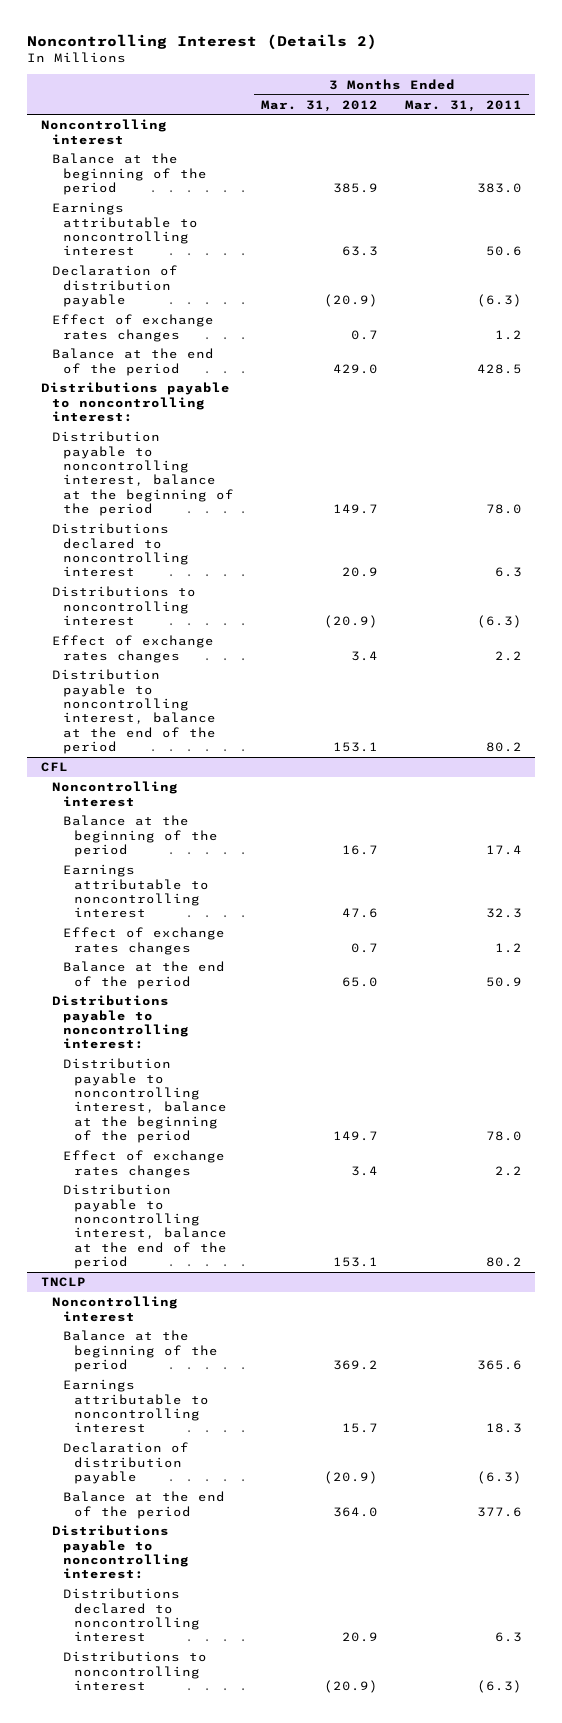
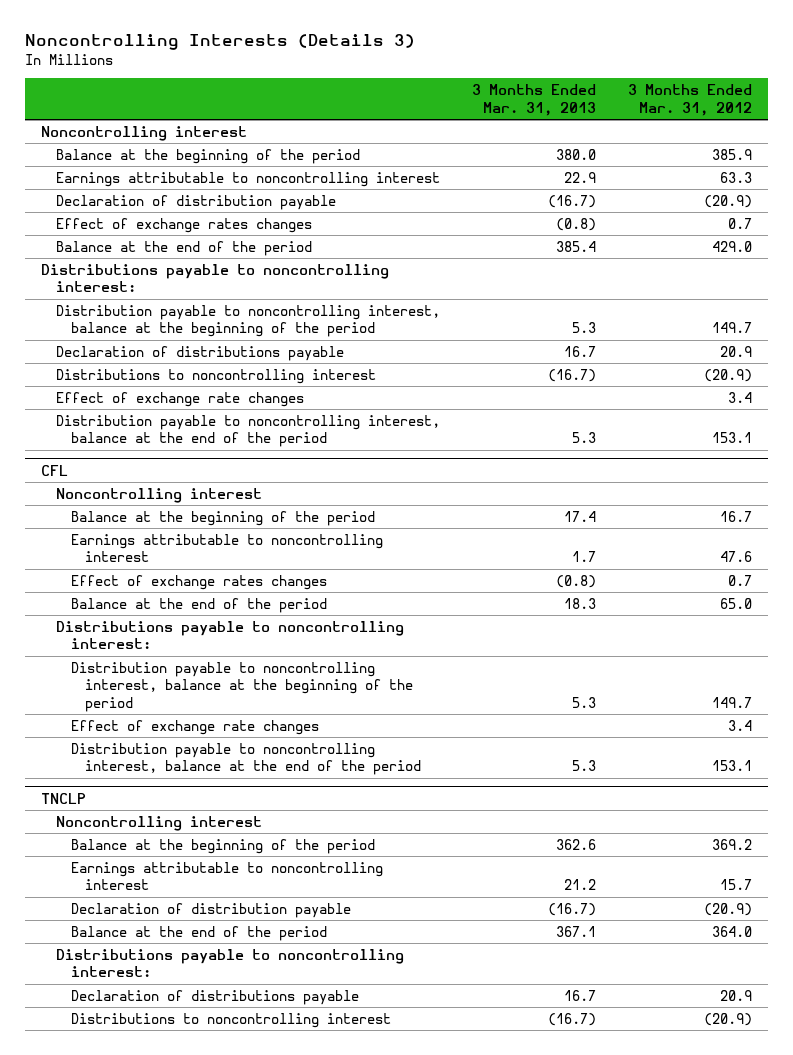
- Noncontrolling Interest (Details 2)
+ Noncontrolling Interests (Details 3)
- | 3 Months Ended Mar. 31, 2012 | 3 Months Ended Mar. 31, 2011
+ | 3 Months Ended Mar. 31, 2013 | 3 Months Ended Mar. 31, 2012
- Distributions declared to noncontrolling interest | 20.9 | 6.3
+ Declaration of distributions payable | 16.7 | 20.9
- Effect of exchange rates changes | 3.4 | 2.2
+ Effect of exchange rate changes | | 3.4
@ CFL
- Effect of exchange rates changes | 3.4 | 2.2
+ Effect of exchange rate changes | | 3.4
@ TNCLP
- Distributions declared to noncontrolling interest | 20.9 | 6.3
+ Declaration of distributions payable | 16.7 | 20.9

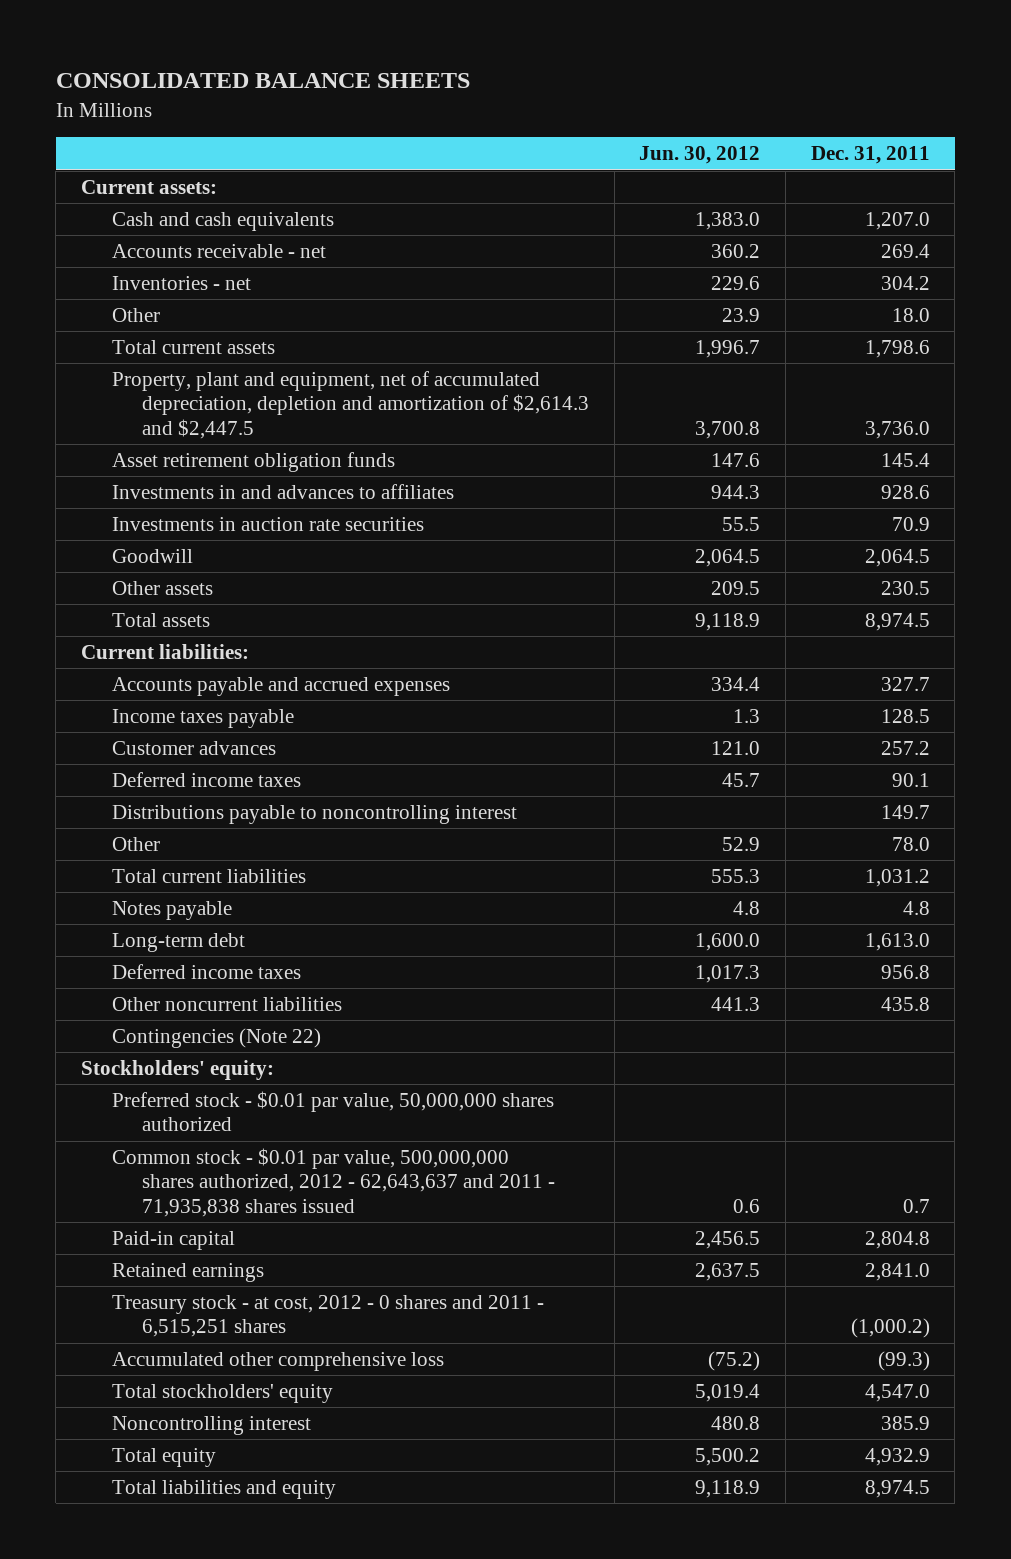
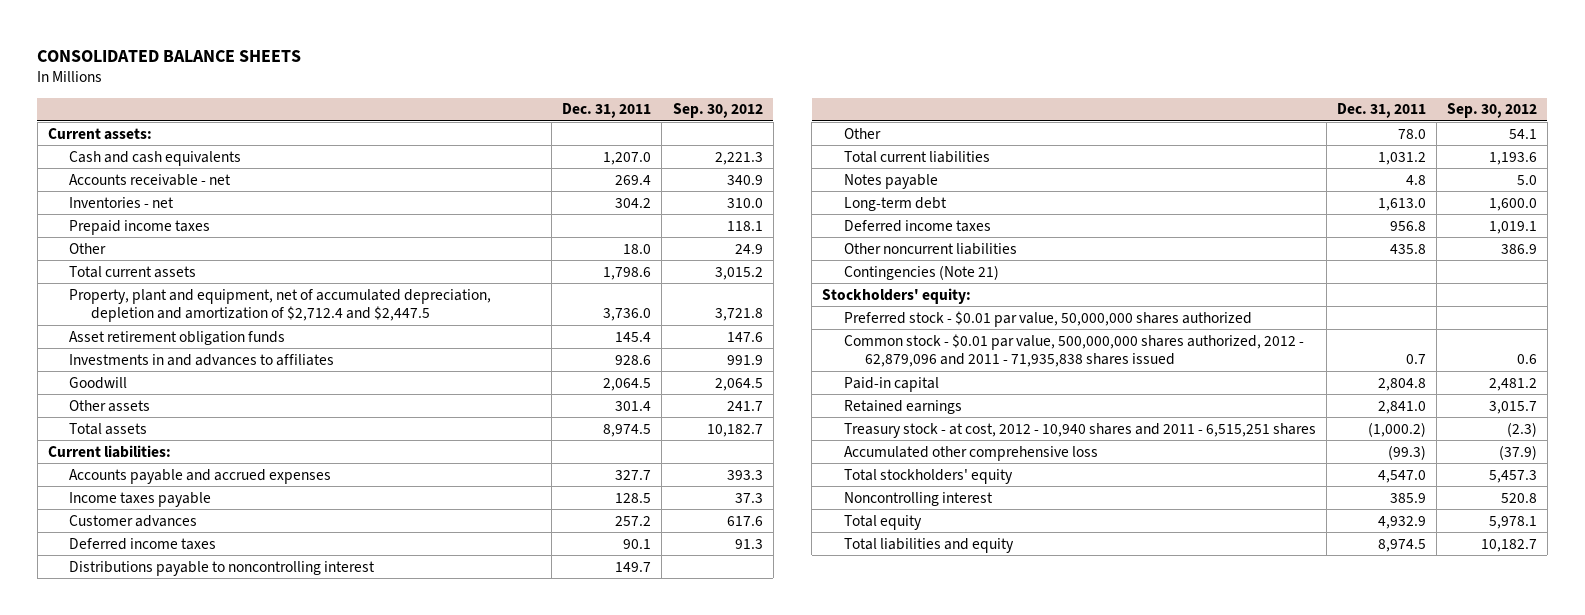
- | Jun. 30, 2012 | Dec. 31, 2011
+ | Dec. 31, 2011 | Sep. 30, 2012
+ Prepaid income taxes | | 118.1
- Property, plant and equipment, net of accumulated depreciation, depletion and amortization of $2,614.3 and $2,447.5 | 3,700.8 | 3,736.0
+ Property, plant and equipment, net of accumulated depreciation, depletion and amortization of $2,712.4 and $2,447.5 | 3,736.0 | 3,721.8
- Investments in auction rate securities | 55.5 | 70.9
- Other assets | 209.5 | 230.5
+ Other assets | 301.4 | 241.7
- Contingencies (Note 22)
+ Contingencies (Note 21)
- Common stock - $0.01 par value, 500,000,000 shares authorized, 2012 - 62,643,637 and 2011 - 71,935,838 shares issued | 0.6 | 0.7
+ Common stock - $0.01 par value, 500,000,000 shares authorized, 2012 - 62,879,096 and 2011 - 71,935,838 shares issued | 0.7 | 0.6
- Treasury stock - at cost, 2012 - 0 shares and 2011 - 6,515,251 shares | | (1,000.2)
+ Treasury stock - at cost, 2012 - 10,940 shares and 2011 - 6,515,251 shares | (1,000.2) | (2.3)

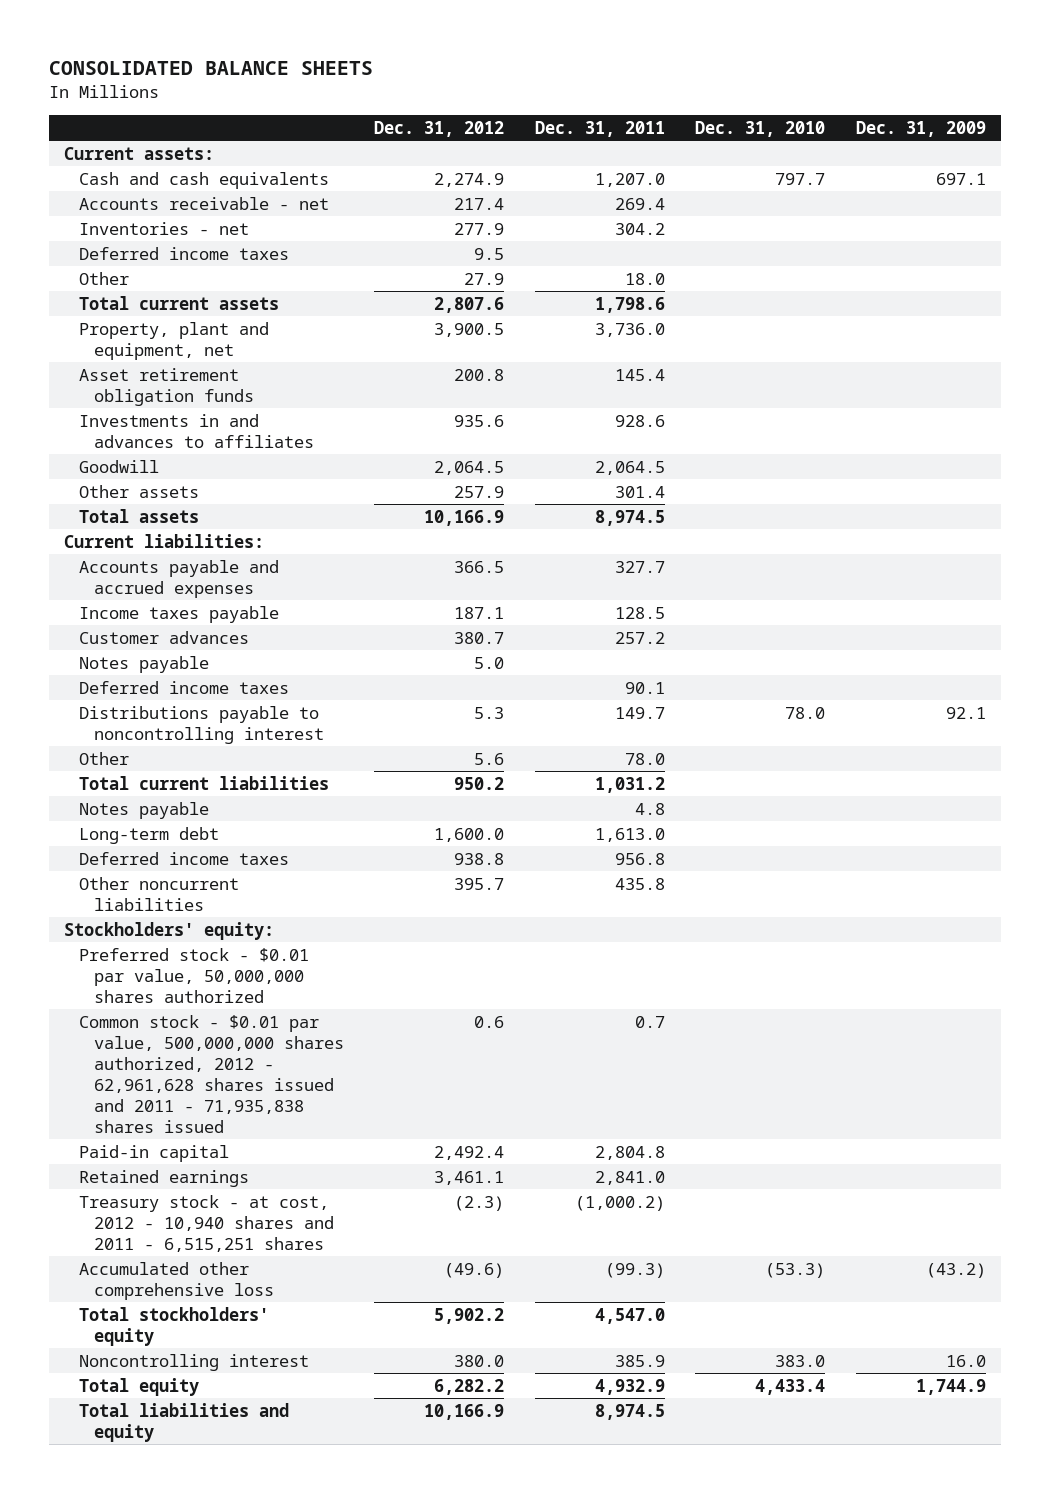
- | Dec. 31, 2011 | Sep. 30, 2012
+ | Dec. 31, 2012 | Dec. 31, 2011 | Dec. 31, 2010 | Dec. 31, 2009
- Prepaid income taxes | | 118.1
+ Deferred income taxes | 9.5 | | |
- Property, plant and equipment, net of accumulated depreciation, depletion and amortization of $2,712.4 and $2,447.5 | 3,736.0 | 3,721.8
+ Property, plant and equipment, net | 3,900.5 | 3,736.0 | |
+ Notes payable | 5.0 | | |
- Contingencies (Note 21)
- Common stock - $0.01 par value, 500,000,000 shares authorized, 2012 - 62,879,096 and 2011 - 71,935,838 shares issued | 0.7 | 0.6
+ Common stock - $0.01 par value, 500,000,000 shares authorized, 2012 - 62,961,628 shares issued and 2011 - 71,935,838 shares issued | 0.6 | 0.7 | |

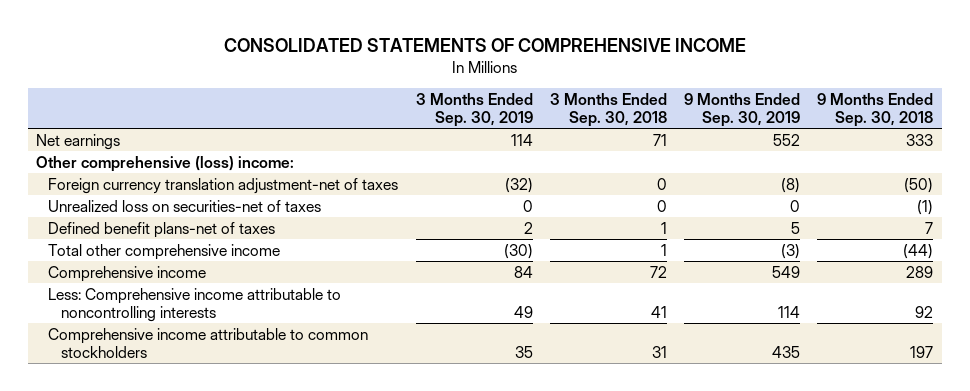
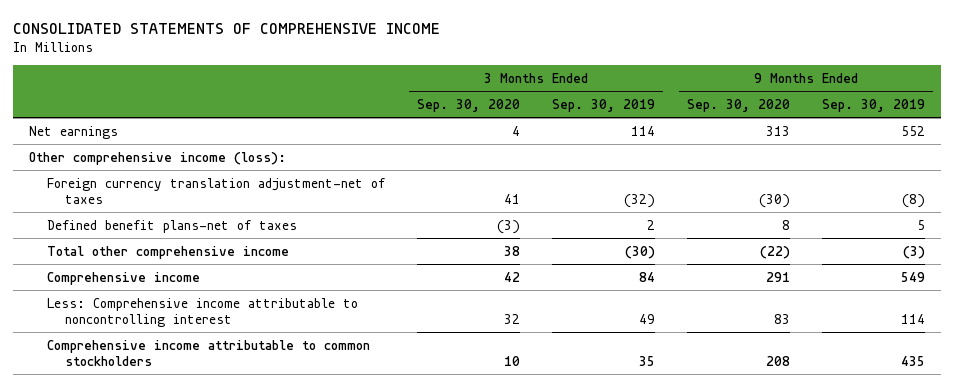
- | 3 Months Ended Sep. 30, 2019 | 3 Months Ended Sep. 30, 2018 | 9 Months Ended Sep. 30, 2019 | 9 Months Ended Sep. 30, 2018
+ | 3 Months Ended Sep. 30, 2020 | 3 Months Ended Sep. 30, 2019 | 9 Months Ended Sep. 30, 2020 | 9 Months Ended Sep. 30, 2019
- Other comprehensive (loss) income:
+ Other comprehensive income (loss):
- Unrealized loss on securities-net of taxes | 0 | 0 | 0 | (1)
- Less: Comprehensive income attributable to noncontrolling interests | 49 | 41 | 114 | 92
+ Less: Comprehensive income attributable to noncontrolling interest | 32 | 49 | 83 | 114

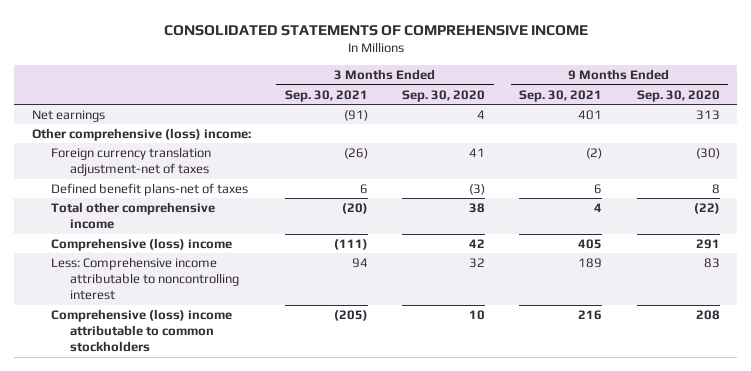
- | 3 Months Ended Sep. 30, 2020 | 3 Months Ended Sep. 30, 2019 | 9 Months Ended Sep. 30, 2020 | 9 Months Ended Sep. 30, 2019
+ | 3 Months Ended Sep. 30, 2021 | 3 Months Ended Sep. 30, 2020 | 9 Months Ended Sep. 30, 2021 | 9 Months Ended Sep. 30, 2020
- Other comprehensive income (loss):
+ Other comprehensive (loss) income:
- Comprehensive income | 42 | 84 | 291 | 549
+ Comprehensive (loss) income | (111) | 42 | 405 | 291
- Comprehensive income attributable to common stockholders | 10 | 35 | 208 | 435
+ Comprehensive (loss) income attributable to common stockholders | (205) | 10 | 216 | 208

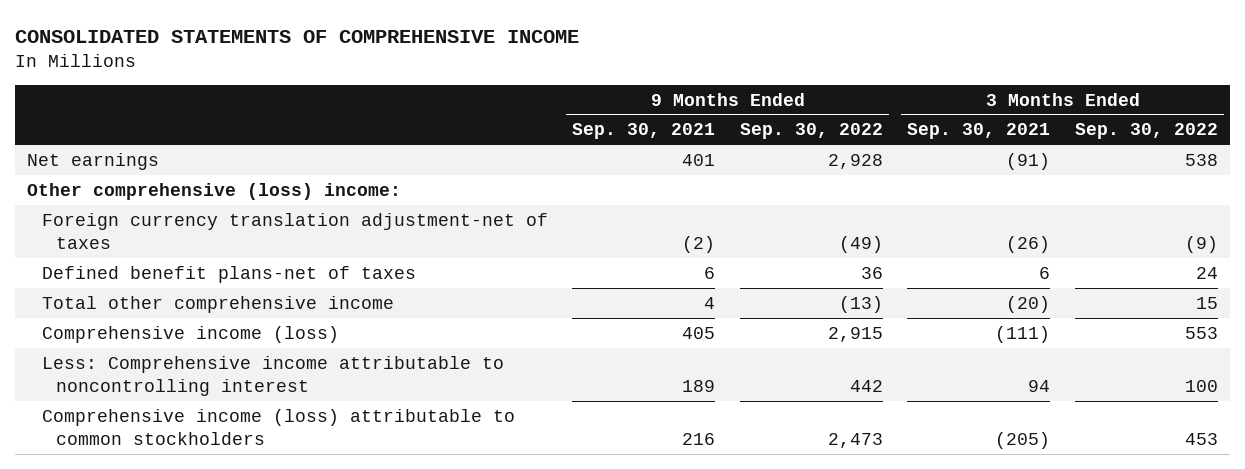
- | 3 Months Ended Sep. 30, 2021 | 3 Months Ended Sep. 30, 2020 | 9 Months Ended Sep. 30, 2021 | 9 Months Ended Sep. 30, 2020
+ | 9 Months Ended Sep. 30, 2021 | 9 Months Ended Sep. 30, 2022 | 3 Months Ended Sep. 30, 2021 | 3 Months Ended Sep. 30, 2022
- Comprehensive (loss) income | (111) | 42 | 405 | 291
+ Comprehensive income (loss) | 405 | 2,915 | (111) | 553
- Comprehensive (loss) income attributable to common stockholders | (205) | 10 | 216 | 208
+ Comprehensive income (loss) attributable to common stockholders | 216 | 2,473 | (205) | 453

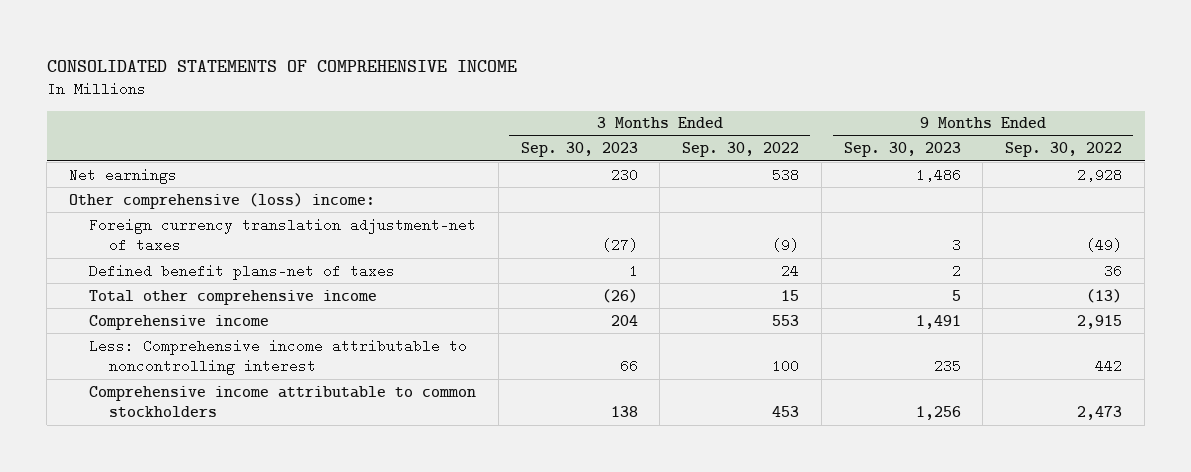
- | 9 Months Ended Sep. 30, 2021 | 9 Months Ended Sep. 30, 2022 | 3 Months Ended Sep. 30, 2021 | 3 Months Ended Sep. 30, 2022
+ | 3 Months Ended Sep. 30, 2023 | 3 Months Ended Sep. 30, 2022 | 9 Months Ended Sep. 30, 2023 | 9 Months Ended Sep. 30, 2022
- Comprehensive income (loss) | 405 | 2,915 | (111) | 553
+ Comprehensive income | 204 | 553 | 1,491 | 2,915
- Comprehensive income (loss) attributable to common stockholders | 216 | 2,473 | (205) | 453
+ Comprehensive income attributable to common stockholders | 138 | 453 | 1,256 | 2,473

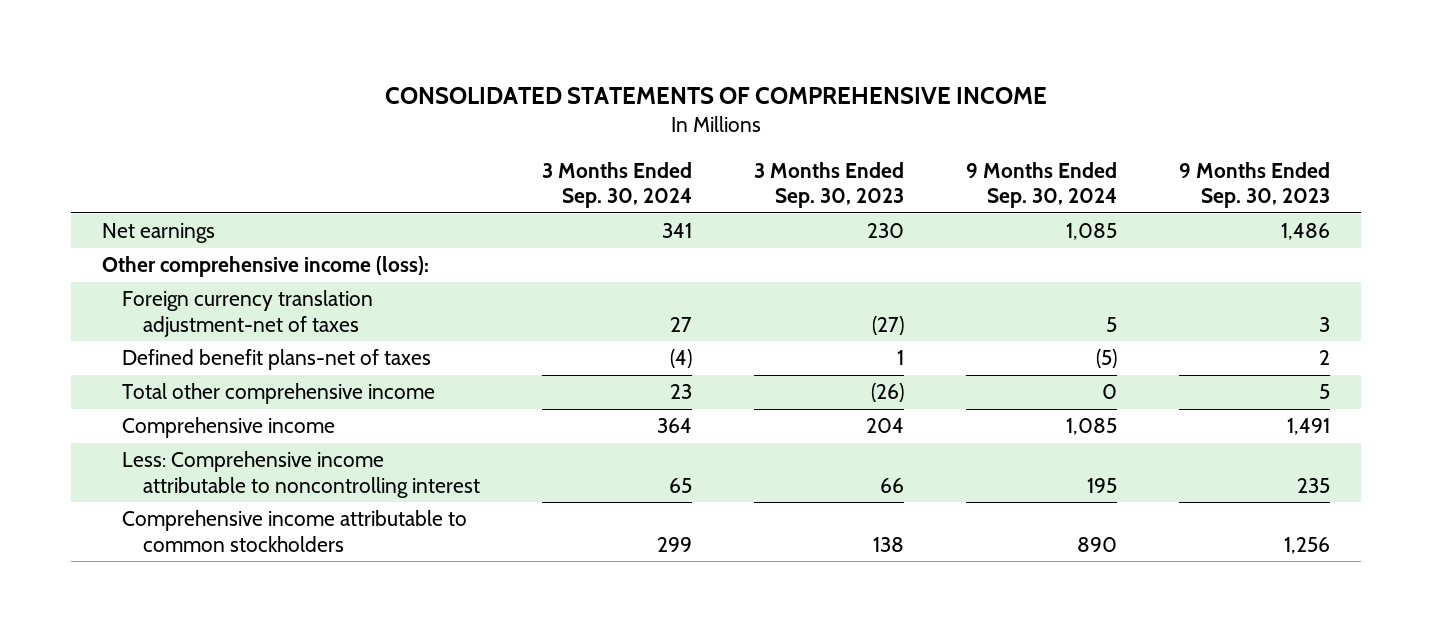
- | 3 Months Ended Sep. 30, 2023 | 3 Months Ended Sep. 30, 2022 | 9 Months Ended Sep. 30, 2023 | 9 Months Ended Sep. 30, 2022
+ | 3 Months Ended Sep. 30, 2024 | 3 Months Ended Sep. 30, 2023 | 9 Months Ended Sep. 30, 2024 | 9 Months Ended Sep. 30, 2023
- Other comprehensive (loss) income:
+ Other comprehensive income (loss):

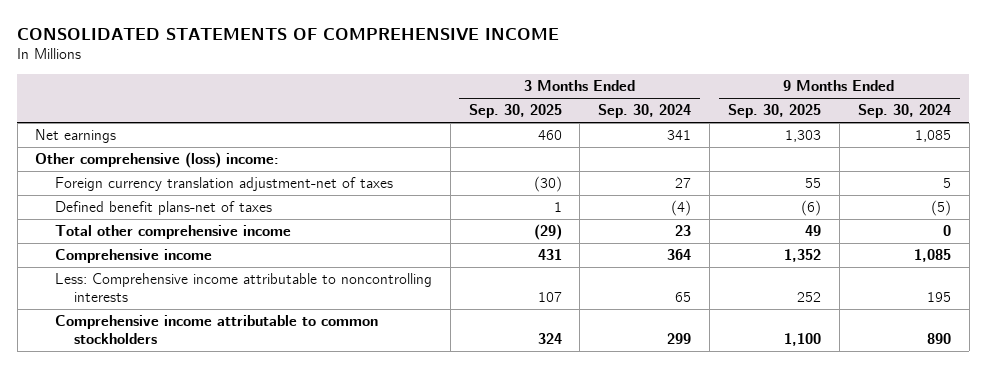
- | 3 Months Ended Sep. 30, 2024 | 3 Months Ended Sep. 30, 2023 | 9 Months Ended Sep. 30, 2024 | 9 Months Ended Sep. 30, 2023
+ | 3 Months Ended Sep. 30, 2025 | 3 Months Ended Sep. 30, 2024 | 9 Months Ended Sep. 30, 2025 | 9 Months Ended Sep. 30, 2024
- Other comprehensive income (loss):
+ Other comprehensive (loss) income:
- Less: Comprehensive income attributable to noncontrolling interest | 65 | 66 | 195 | 235
+ Less: Comprehensive income attributable to noncontrolling interests | 107 | 65 | 252 | 195

